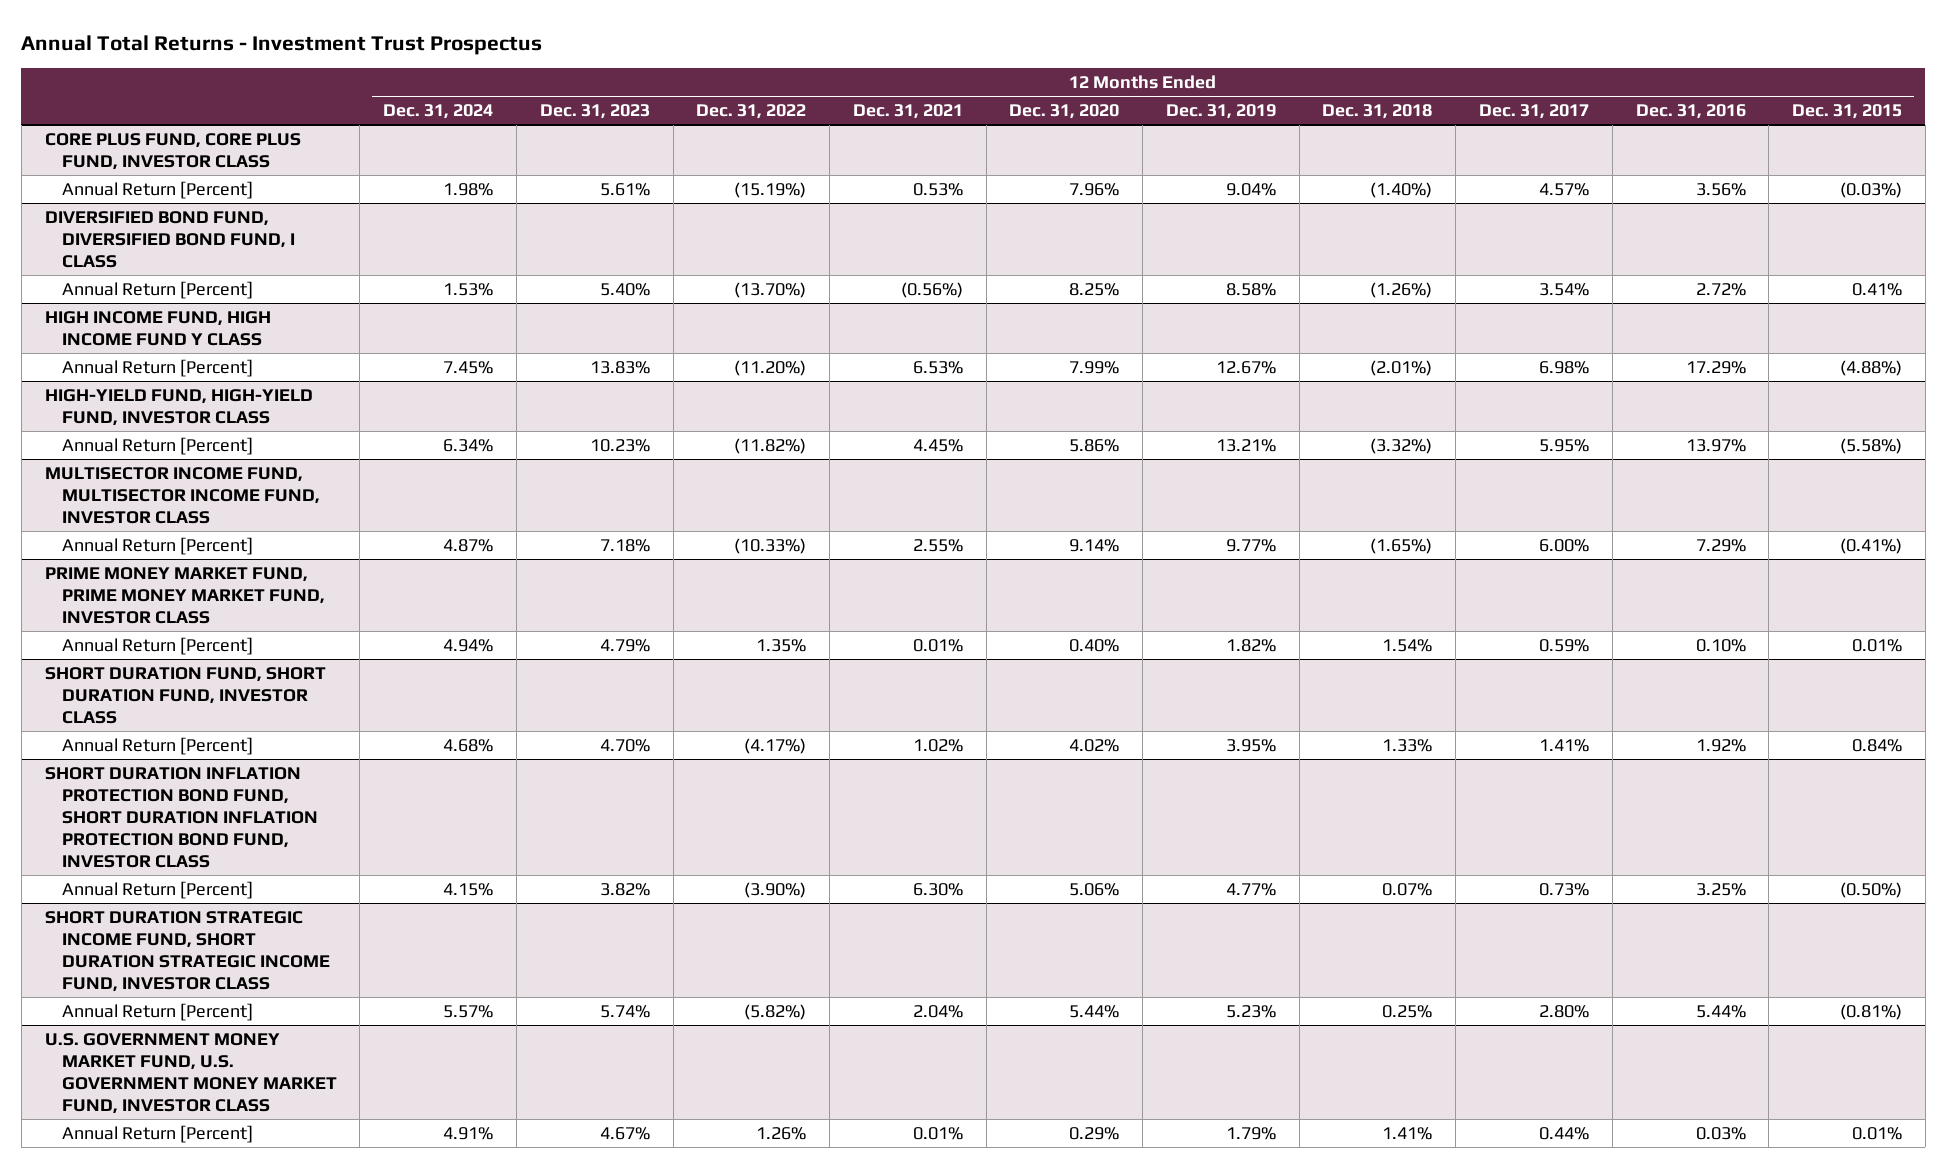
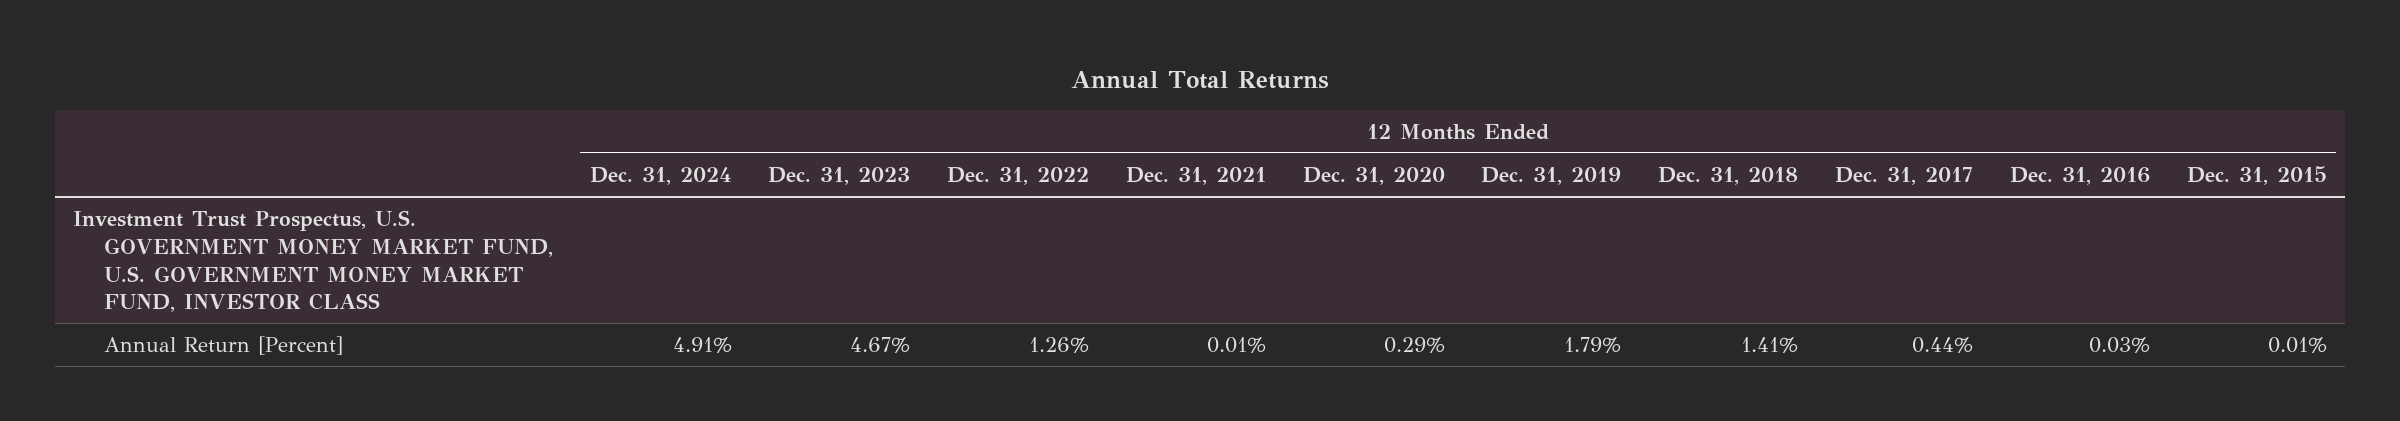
- Annual Total Returns - Investment Trust Prospectus
+ Annual Total Returns
- CORE PLUS FUND, CORE PLUS FUND, INVESTOR CLASS
- Annual Return [Percent] | 1.98% | 5.61% | (15.19%) | 0.53% | 7.96% | 9.04% | (1.40%) | 4.57% | 3.56% | (0.03%)
- DIVERSIFIED BOND FUND, DIVERSIFIED BOND FUND, I CLASS
- Annual Return [Percent] | 1.53% | 5.40% | (13.70%) | (0.56%) | 8.25% | 8.58% | (1.26%) | 3.54% | 2.72% | 0.41%
- HIGH INCOME FUND, HIGH INCOME FUND Y CLASS
- Annual Return [Percent] | 7.45% | 13.83% | (11.20%) | 6.53% | 7.99% | 12.67% | (2.01%) | 6.98% | 17.29% | (4.88%)
- HIGH-YIELD FUND, HIGH-YIELD FUND, INVESTOR CLASS
- Annual Return [Percent] | 6.34% | 10.23% | (11.82%) | 4.45% | 5.86% | 13.21% | (3.32%) | 5.95% | 13.97% | (5.58%)
- MULTISECTOR INCOME FUND, MULTISECTOR INCOME FUND, INVESTOR CLASS
- Annual Return [Percent] | 4.87% | 7.18% | (10.33%) | 2.55% | 9.14% | 9.77% | (1.65%) | 6.00% | 7.29% | (0.41%)
- PRIME MONEY MARKET FUND, PRIME MONEY MARKET FUND, INVESTOR CLASS
- Annual Return [Percent] | 4.94% | 4.79% | 1.35% | 0.01% | 0.40% | 1.82% | 1.54% | 0.59% | 0.10% | 0.01%
- SHORT DURATION FUND, SHORT DURATION FUND, INVESTOR CLASS
- Annual Return [Percent] | 4.68% | 4.70% | (4.17%) | 1.02% | 4.02% | 3.95% | 1.33% | 1.41% | 1.92% | 0.84%
- SHORT DURATION INFLATION PROTECTION BOND FUND, SHORT DURATION INFLATION PROTECTION BOND FUND, INVESTOR CLASS
- Annual Return [Percent] | 4.15% | 3.82% | (3.90%) | 6.30% | 5.06% | 4.77% | 0.07% | 0.73% | 3.25% | (0.50%)
- SHORT DURATION STRATEGIC INCOME FUND, SHORT DURATION STRATEGIC INCOME FUND, INVESTOR CLASS
- Annual Return [Percent] | 5.57% | 5.74% | (5.82%) | 2.04% | 5.44% | 5.23% | 0.25% | 2.80% | 5.44% | (0.81%)
- U.S. GOVERNMENT MONEY MARKET FUND, U.S. GOVERNMENT MONEY MARKET FUND, INVESTOR CLASS
+ Investment Trust Prospectus, U.S. GOVERNMENT MONEY MARKET FUND, U.S. GOVERNMENT MONEY MARKET FUND, INVESTOR CLASS

